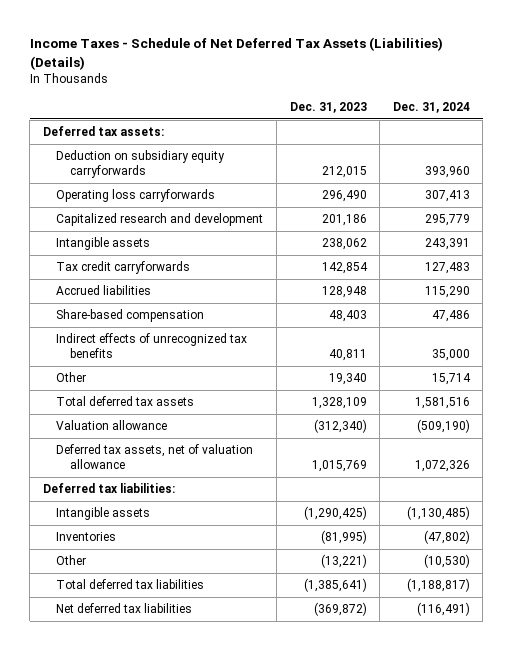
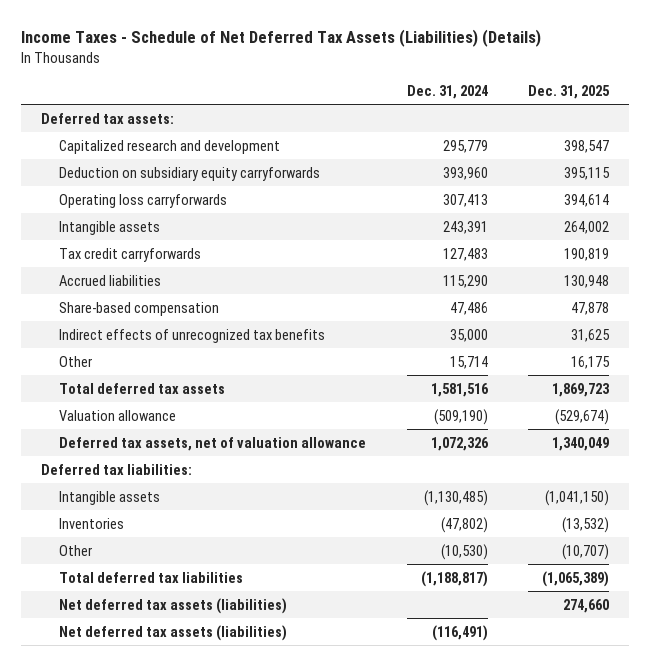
- | Dec. 31, 2023 | Dec. 31, 2024
+ | Dec. 31, 2024 | Dec. 31, 2025
moved up: Capitalized research and development | 295,779 | 398,547
- Net deferred tax liabilities | (369,872) | (116,491)
+ Net deferred tax assets (liabilities) | | 274,660
+ Net deferred tax assets (liabilities) | (116,491) |

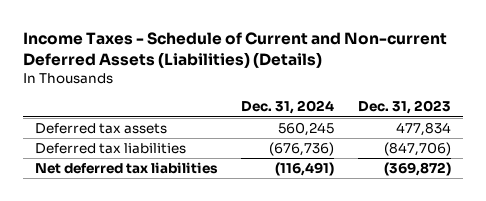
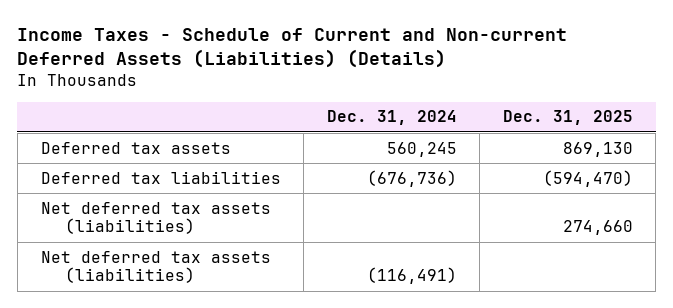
- | Dec. 31, 2024 | Dec. 31, 2023
+ | Dec. 31, 2024 | Dec. 31, 2025
- Net deferred tax liabilities | (116,491) | (369,872)
+ Net deferred tax assets (liabilities) | | 274,660
+ Net deferred tax assets (liabilities) | (116,491) |

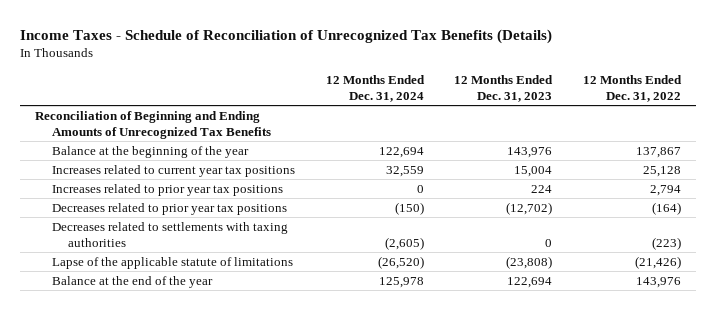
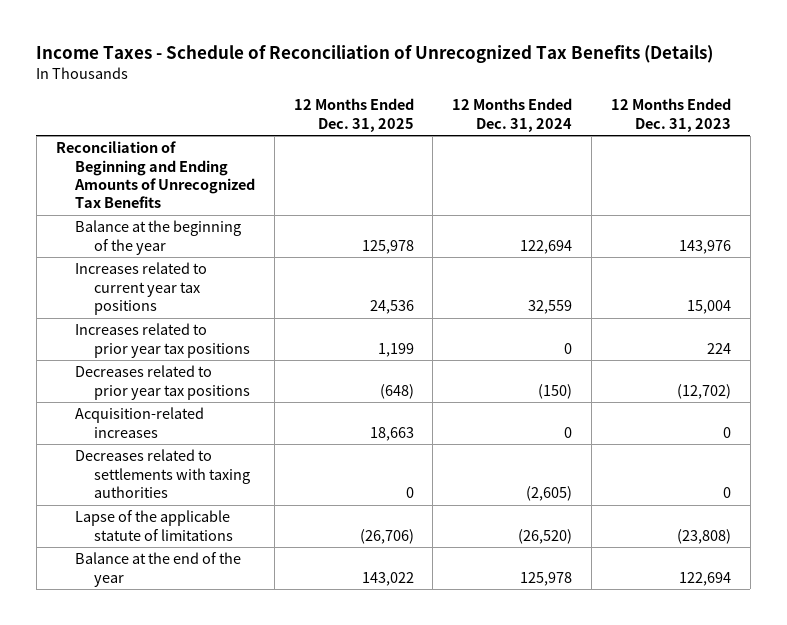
- | 12 Months Ended Dec. 31, 2024 | 12 Months Ended Dec. 31, 2023 | 12 Months Ended Dec. 31, 2022
+ | 12 Months Ended Dec. 31, 2025 | 12 Months Ended Dec. 31, 2024 | 12 Months Ended Dec. 31, 2023
+ Acquisition-related increases | 18,663 | 0 | 0

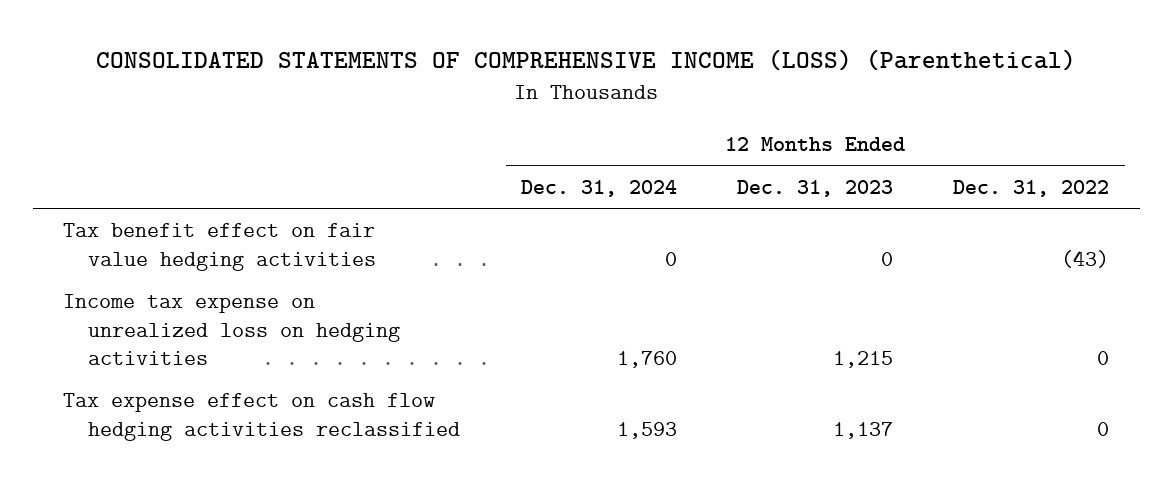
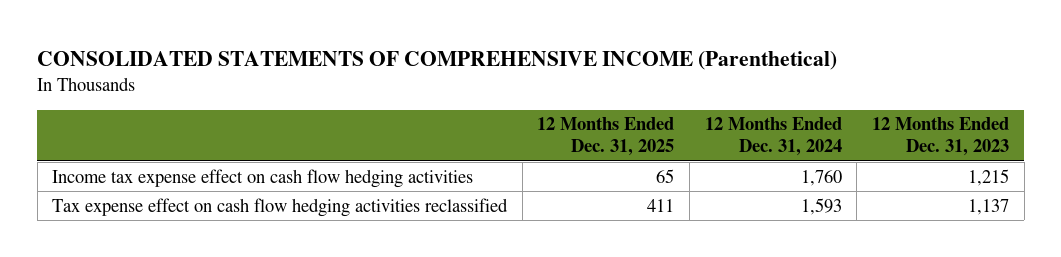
- CONSOLIDATED STATEMENTS OF COMPREHENSIVE INCOME (LOSS) (Parenthetical)
+ CONSOLIDATED STATEMENTS OF COMPREHENSIVE INCOME (Parenthetical)
- | 12 Months Ended Dec. 31, 2024 | 12 Months Ended Dec. 31, 2023 | 12 Months Ended Dec. 31, 2022
+ | 12 Months Ended Dec. 31, 2025 | 12 Months Ended Dec. 31, 2024 | 12 Months Ended Dec. 31, 2023
- Tax benefit effect on fair value hedging activities | 0 | 0 | (43)
- Income tax expense on unrealized loss on hedging activities | 1,760 | 1,215 | 0
+ Income tax expense effect on cash flow hedging activities | 65 | 1,760 | 1,215

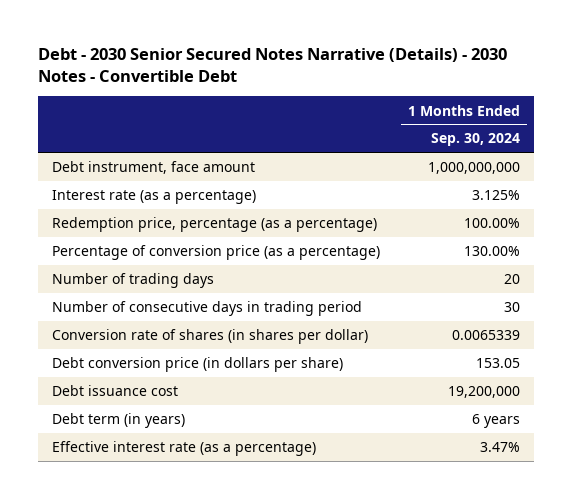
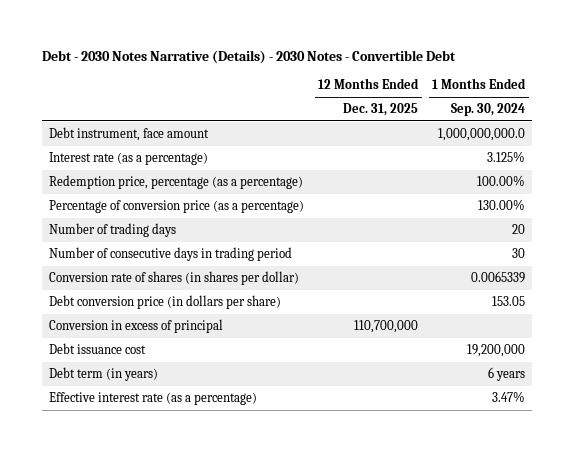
- Debt - 2030 Senior Secured Notes Narrative (Details) - 2030 Notes - Convertible Debt
+ Debt - 2030 Notes Narrative (Details) - 2030 Notes - Convertible Debt
- | 1 Months Ended Sep. 30, 2024
+ | 12 Months Ended Dec. 31, 2025 | 1 Months Ended Sep. 30, 2024
- Debt instrument, face amount | 1,000,000,000
+ Debt instrument, face amount | | 1,000,000,000.0
+ Conversion in excess of principal | 110,700,000 |

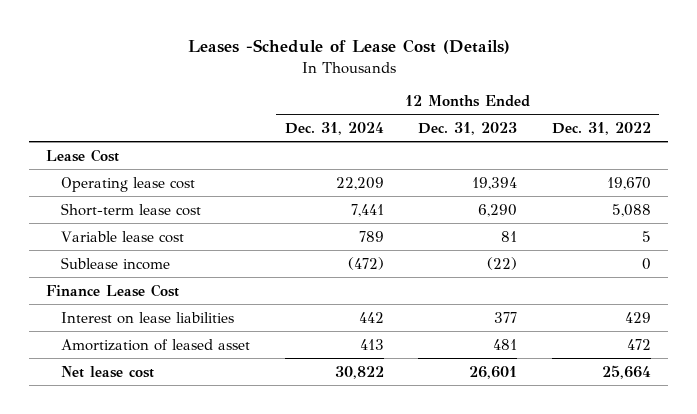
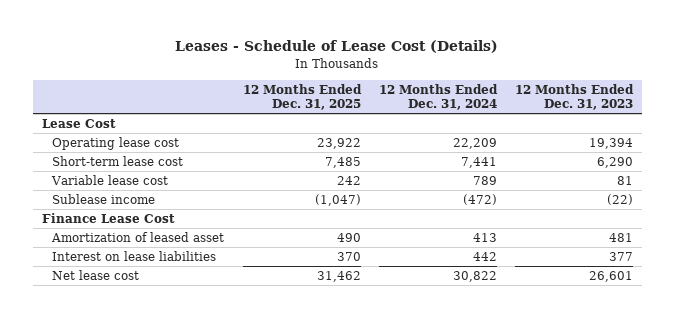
- Leases -Schedule of Lease Cost (Details)
+ Leases - Schedule of Lease Cost (Details)
- | 12 Months Ended Dec. 31, 2024 | 12 Months Ended Dec. 31, 2023 | 12 Months Ended Dec. 31, 2022
+ | 12 Months Ended Dec. 31, 2025 | 12 Months Ended Dec. 31, 2024 | 12 Months Ended Dec. 31, 2023
moved down: Interest on lease liabilities | 370 | 442 | 377

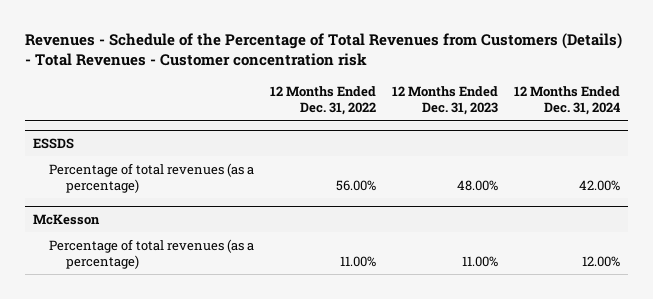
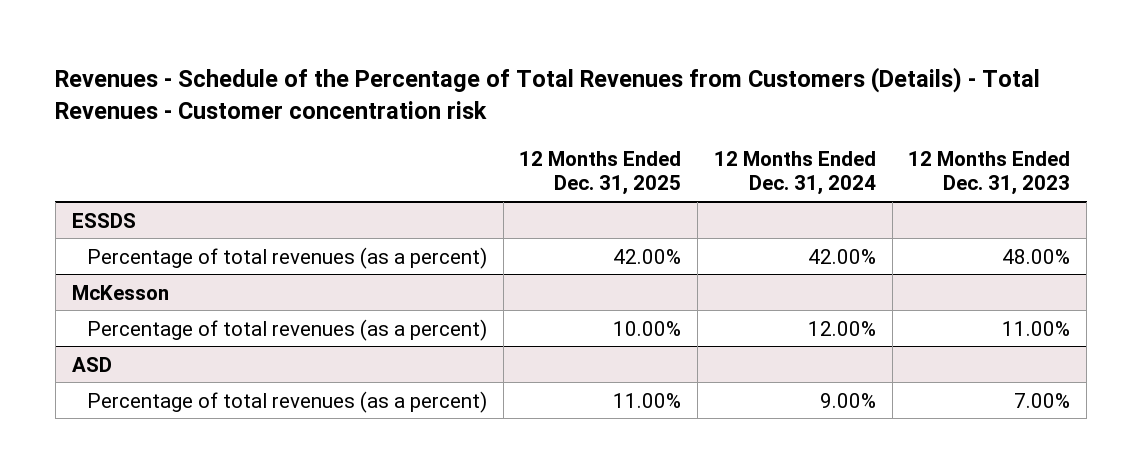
- | 12 Months Ended Dec. 31, 2022 | 12 Months Ended Dec. 31, 2023 | 12 Months Ended Dec. 31, 2024
+ | 12 Months Ended Dec. 31, 2025 | 12 Months Ended Dec. 31, 2024 | 12 Months Ended Dec. 31, 2023
@ ESSDS
- Percentage of total revenues (as a percentage) | 56.00% | 48.00% | 42.00%
+ Percentage of total revenues (as a percent) | 42.00% | 42.00% | 48.00%
@ McKesson
- Percentage of total revenues (as a percentage) | 11.00% | 11.00% | 12.00%
+ Percentage of total revenues (as a percent) | 10.00% | 12.00% | 11.00%
+ ASD
+ Percentage of total revenues (as a percent) | 11.00% | 9.00% | 7.00%

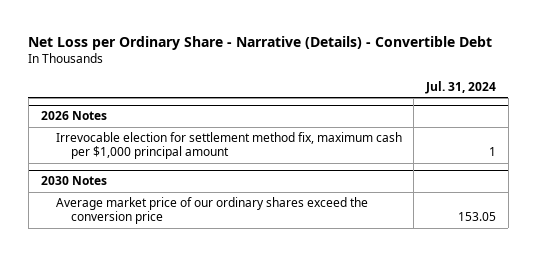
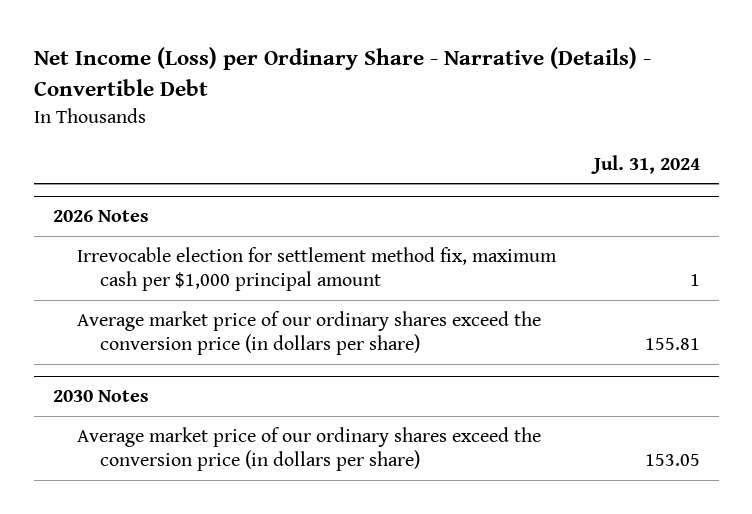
- Net Loss per Ordinary Share - Narrative (Details) - Convertible Debt
+ Net Income (Loss) per Ordinary Share - Narrative (Details) - Convertible Debt
@ 2026 Notes
+ Average market price of our ordinary shares exceed the conversion price (in dollars per share) | 155.81
@ 2030 Notes
- Average market price of our ordinary shares exceed the conversion price | 153.05
+ Average market price of our ordinary shares exceed the conversion price (in dollars per share) | 153.05

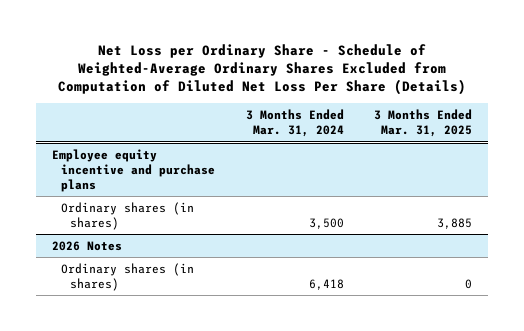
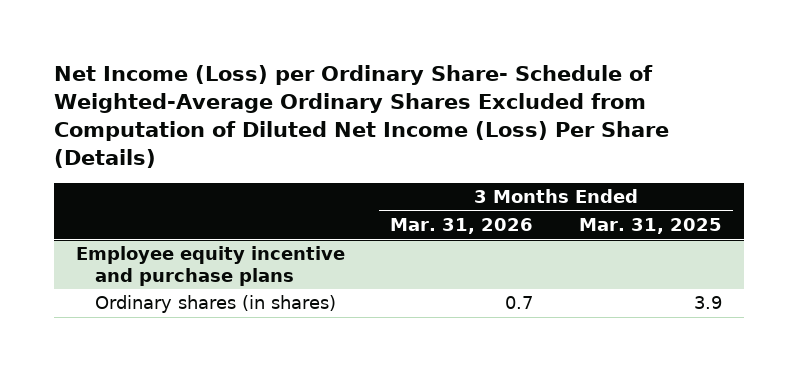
- Net Loss per Ordinary Share - Schedule of Weighted-Average Ordinary Shares Excluded from Computation of Diluted Net Loss Per Share (Details)
+ Net Income (Loss) per Ordinary Share- Schedule of Weighted-Average Ordinary Shares Excluded from Computation of Diluted Net Income (Loss) Per Share (Details)
- | 3 Months Ended Mar. 31, 2024 | 3 Months Ended Mar. 31, 2025
+ | 3 Months Ended Mar. 31, 2026 | 3 Months Ended Mar. 31, 2025
@ Employee equity incentive and purchase plans
- Ordinary shares (in shares) | 3,500 | 3,885
- 2026 Notes
- Ordinary shares (in shares) | 6,418 | 0
@ Employee equity incentive and purchase plans
+ Ordinary shares (in shares) | 0.7 | 3.9

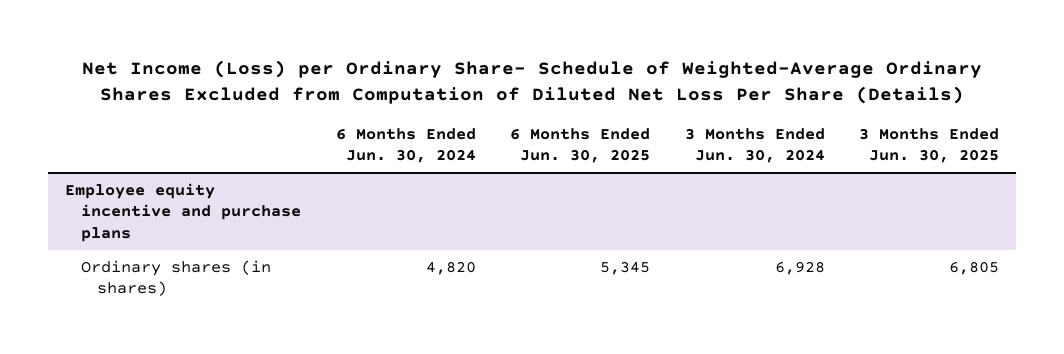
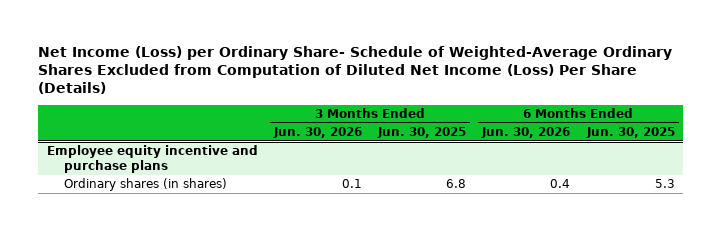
- Net Income (Loss) per Ordinary Share- Schedule of Weighted-Average Ordinary Shares Excluded from Computation of Diluted Net Loss Per Share (Details)
+ Net Income (Loss) per Ordinary Share- Schedule of Weighted-Average Ordinary Shares Excluded from Computation of Diluted Net Income (Loss) Per Share (Details)
- | 6 Months Ended Jun. 30, 2024 | 6 Months Ended Jun. 30, 2025 | 3 Months Ended Jun. 30, 2024 | 3 Months Ended Jun. 30, 2025
+ | 3 Months Ended Jun. 30, 2026 | 3 Months Ended Jun. 30, 2025 | 6 Months Ended Jun. 30, 2026 | 6 Months Ended Jun. 30, 2025
@ Employee equity incentive and purchase plans
- Ordinary shares (in shares) | 4,820 | 5,345 | 6,928 | 6,805
+ Ordinary shares (in shares) | 0.1 | 6.8 | 0.4 | 5.3

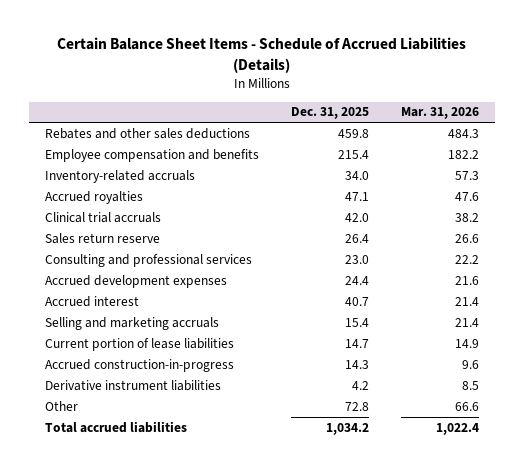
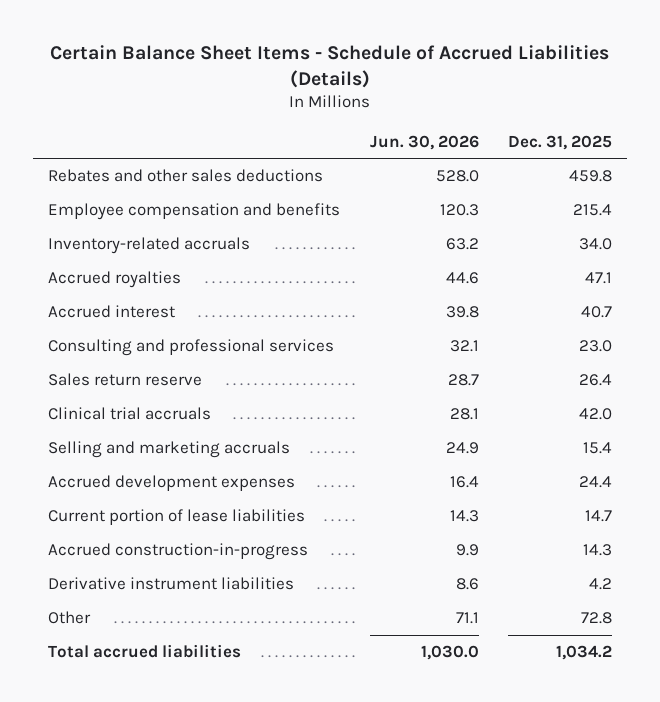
- | Dec. 31, 2025 | Mar. 31, 2026
+ | Jun. 30, 2026 | Dec. 31, 2025
moved down: Consulting and professional services | 32.1 | 23.0
moved down: Sales return reserve | 28.7 | 26.4
moved down: Clinical trial accruals | 28.1 | 42.0
moved down: Accrued development expenses | 16.4 | 24.4

